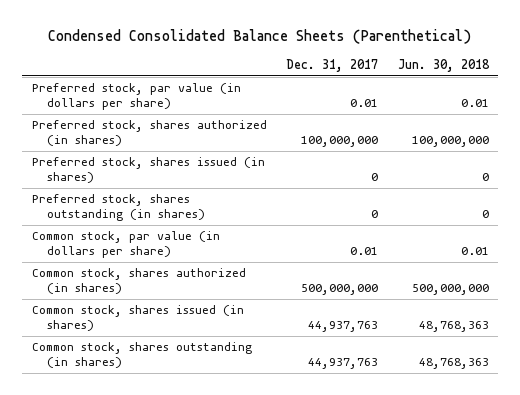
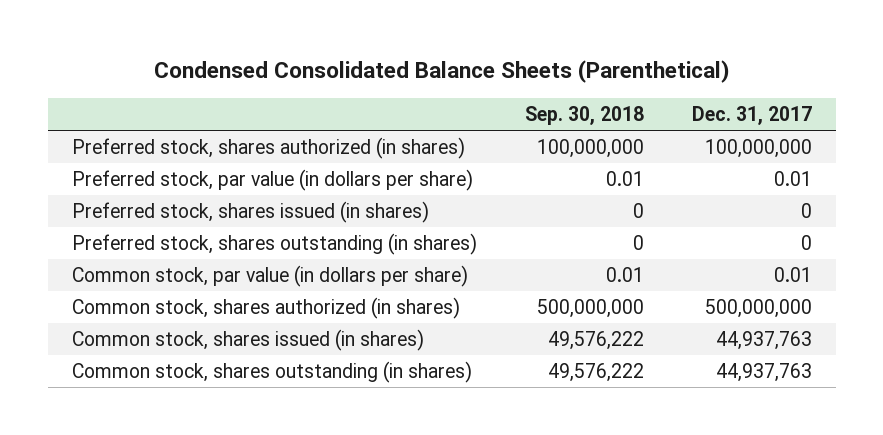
- | Dec. 31, 2017 | Jun. 30, 2018
+ | Sep. 30, 2018 | Dec. 31, 2017
moved down: Preferred stock, par value (in dollars per share) | 0.01 | 0.01

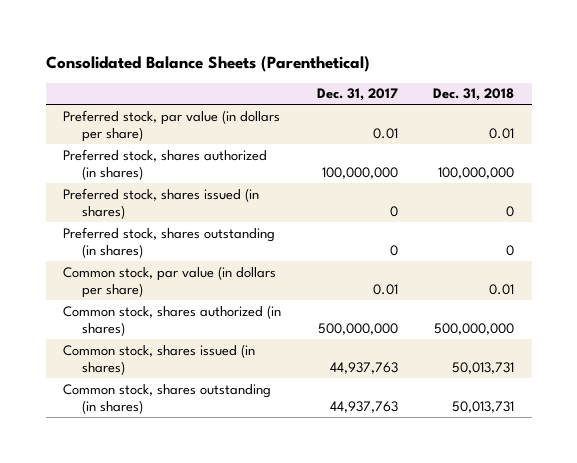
- Condensed Consolidated Balance Sheets (Parenthetical)
+ Consolidated Balance Sheets (Parenthetical)
- | Sep. 30, 2018 | Dec. 31, 2017
+ | Dec. 31, 2017 | Dec. 31, 2018
moved down: Preferred stock, shares authorized (in shares) | 100,000,000 | 100,000,000

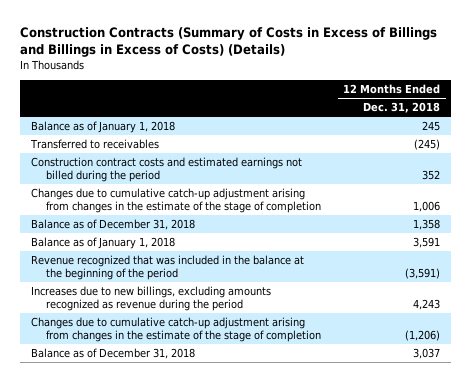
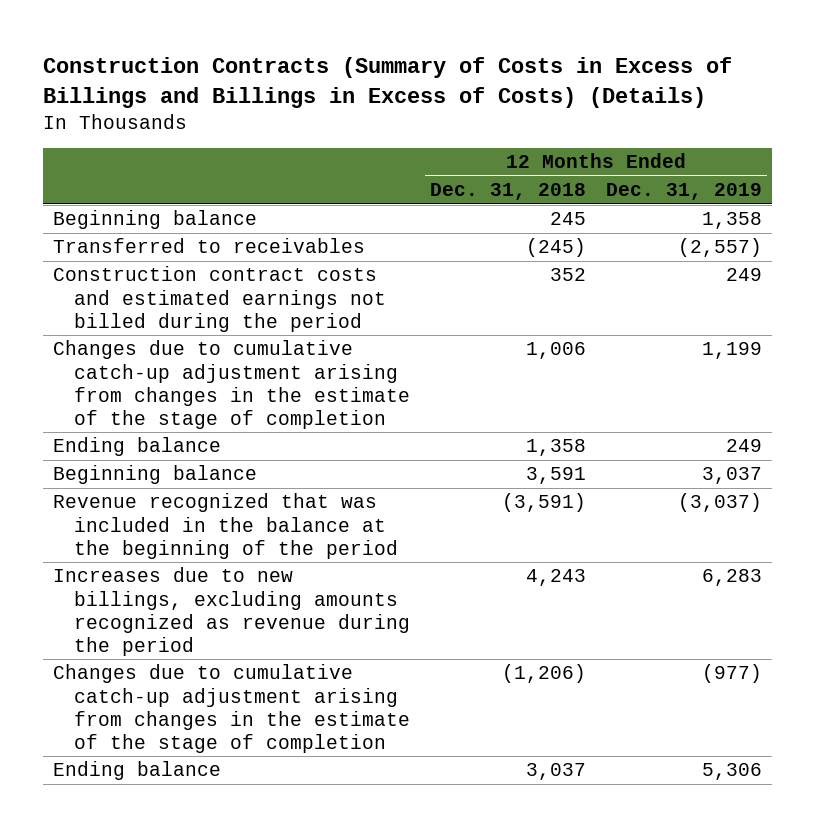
- | 12 Months Ended Dec. 31, 2018
+ | 12 Months Ended Dec. 31, 2018 | 12 Months Ended Dec. 31, 2019
- Balance as of January 1, 2018 | 245
+ Beginning balance | 245 | 1,358
- Balance as of December 31, 2018 | 1,358
- Balance as of January 1, 2018 | 3,591
+ Ending balance | 1,358 | 249
+ Beginning balance | 3,591 | 3,037
- Balance as of December 31, 2018 | 3,037
+ Ending balance | 3,037 | 5,306

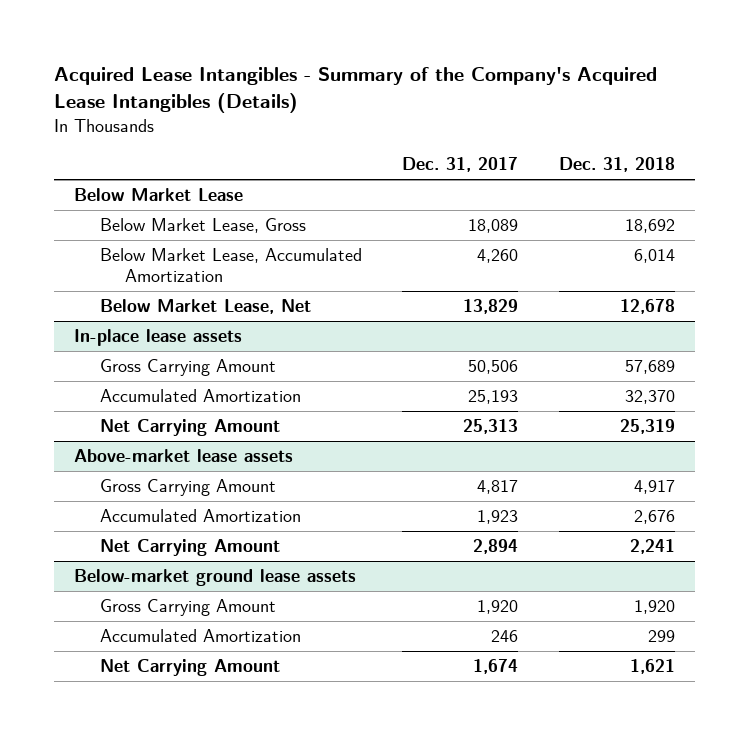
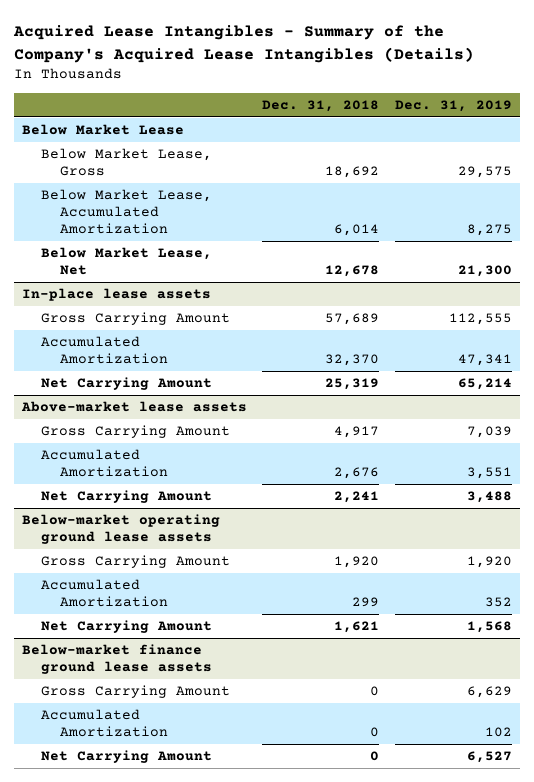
- | Dec. 31, 2017 | Dec. 31, 2018
+ | Dec. 31, 2018 | Dec. 31, 2019
- Below-market ground lease assets
+ Below-market operating ground lease assets
+ Below-market finance ground lease assets
+ Gross Carrying Amount | 0 | 6,629
+ Accumulated Amortization | 0 | 102
+ Net Carrying Amount | 0 | 6,527

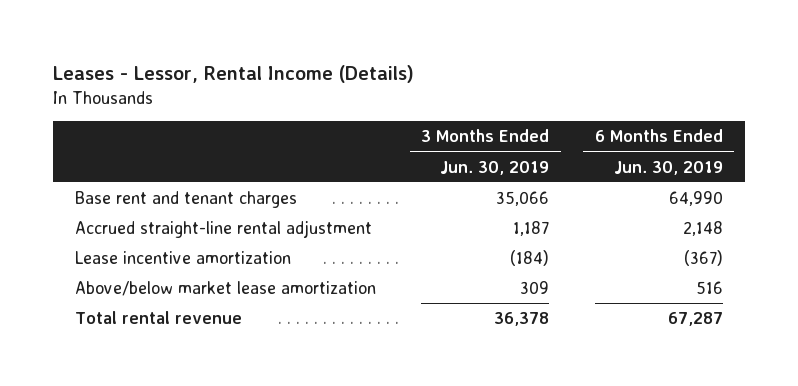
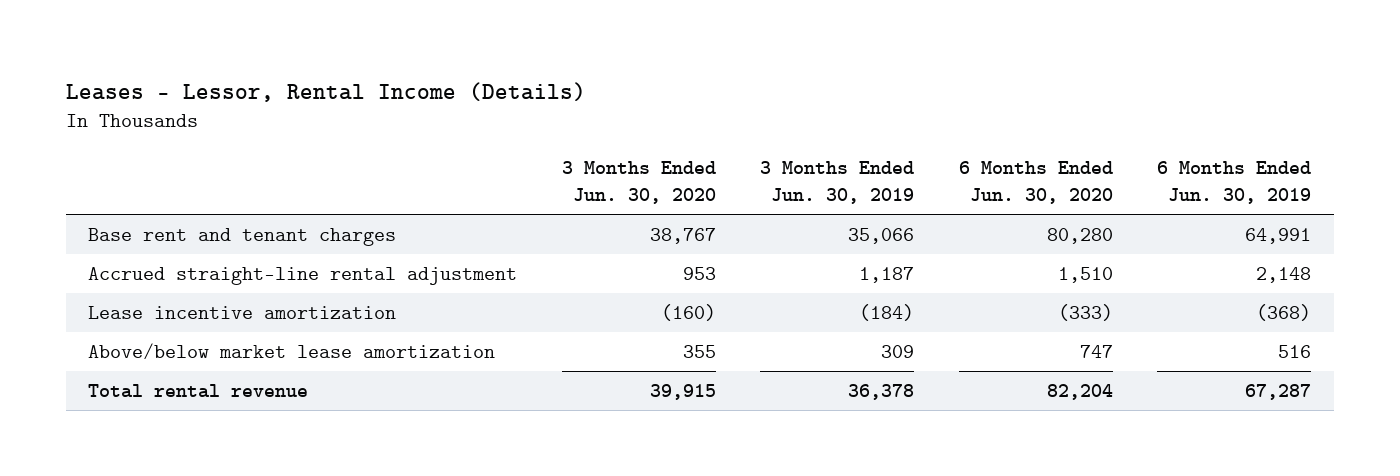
- | 3 Months Ended Jun. 30, 2019 | 6 Months Ended Jun. 30, 2019
+ | 3 Months Ended Jun. 30, 2020 | 3 Months Ended Jun. 30, 2019 | 6 Months Ended Jun. 30, 2020 | 6 Months Ended Jun. 30, 2019
- Base rent and tenant charges | 35,066 | 64,990
+ Base rent and tenant charges | 38,767 | 35,066 | 80,280 | 64,991
- Lease incentive amortization | (184) | (367)
+ Lease incentive amortization | (160) | (184) | (333) | (368)

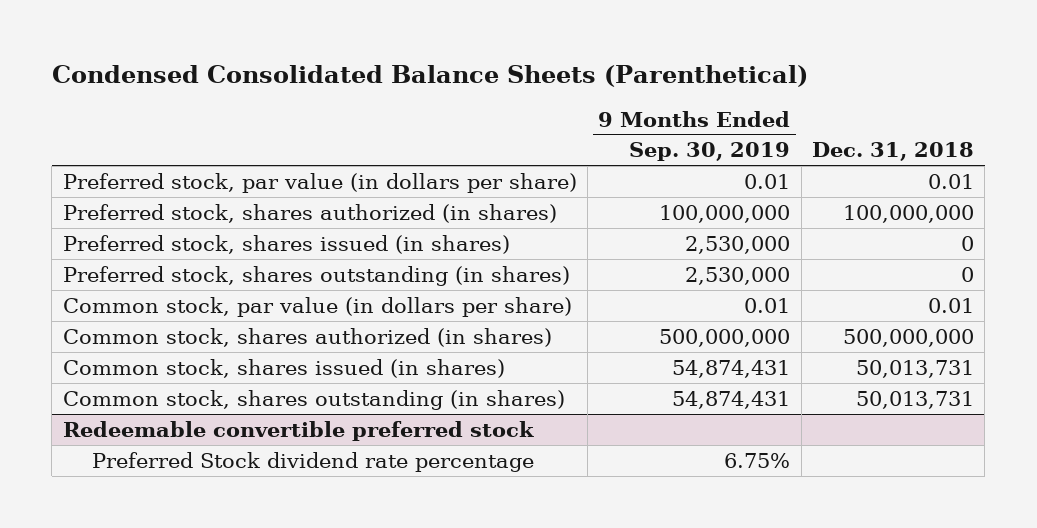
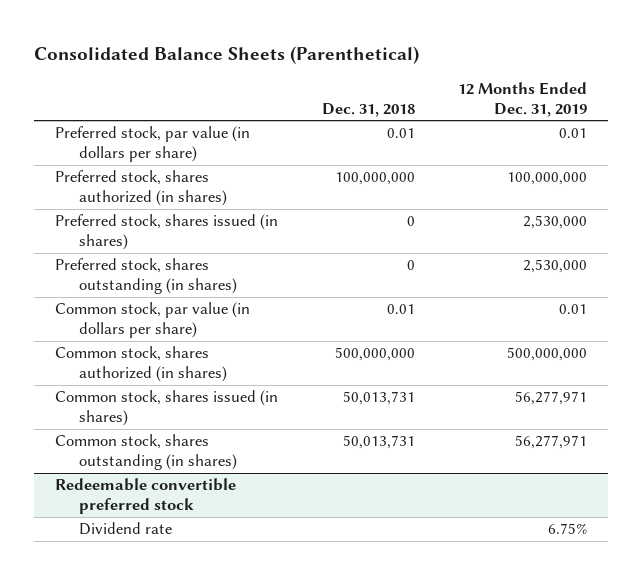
- Condensed Consolidated Balance Sheets (Parenthetical)
+ Consolidated Balance Sheets (Parenthetical)
- | 9 Months Ended Sep. 30, 2019 | Dec. 31, 2018
+ | Dec. 31, 2018 | 12 Months Ended Dec. 31, 2019
@ Redeemable convertible preferred stock
- Preferred Stock dividend rate percentage | 6.75% |
+ Dividend rate | | 6.75%

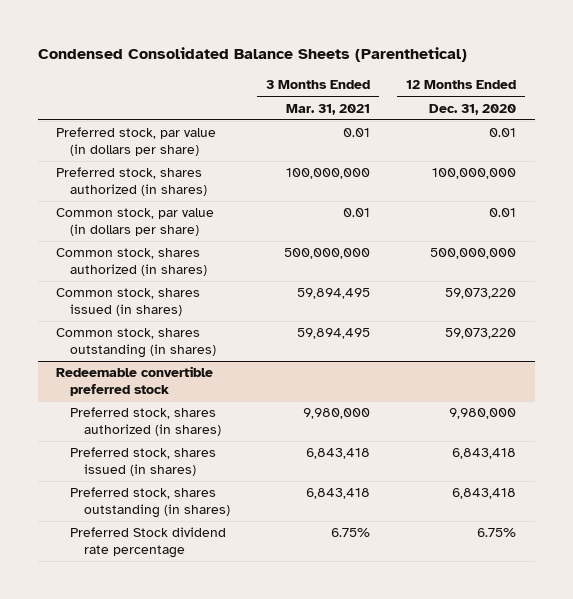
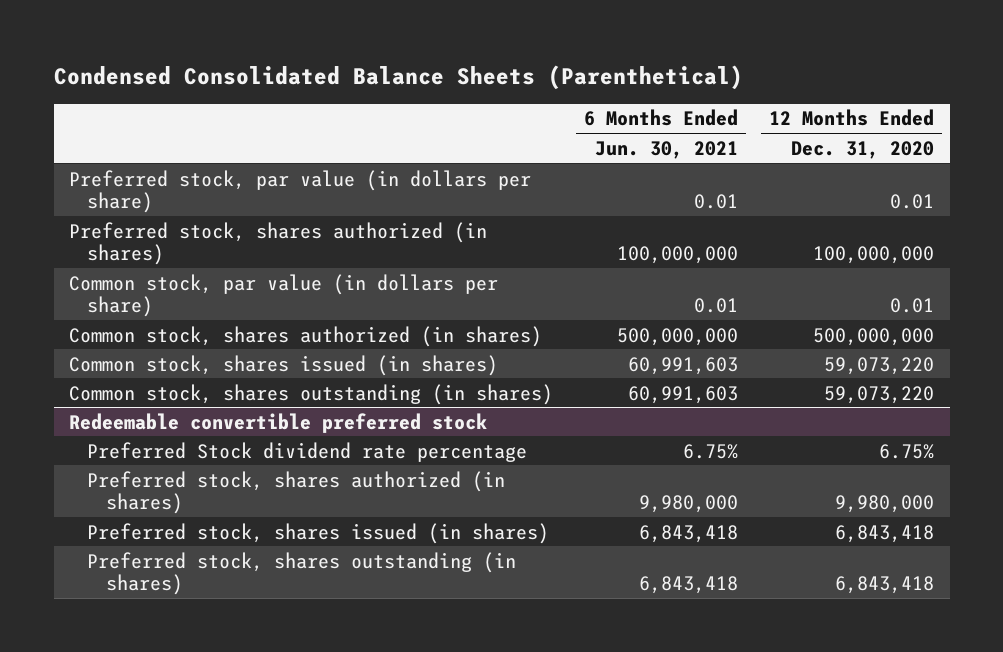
- | 3 Months Ended Mar. 31, 2021 | 12 Months Ended Dec. 31, 2020
+ | 6 Months Ended Jun. 30, 2021 | 12 Months Ended Dec. 31, 2020
@ Redeemable convertible preferred stock
moved up: Preferred Stock dividend rate percentage | 6.75% | 6.75%

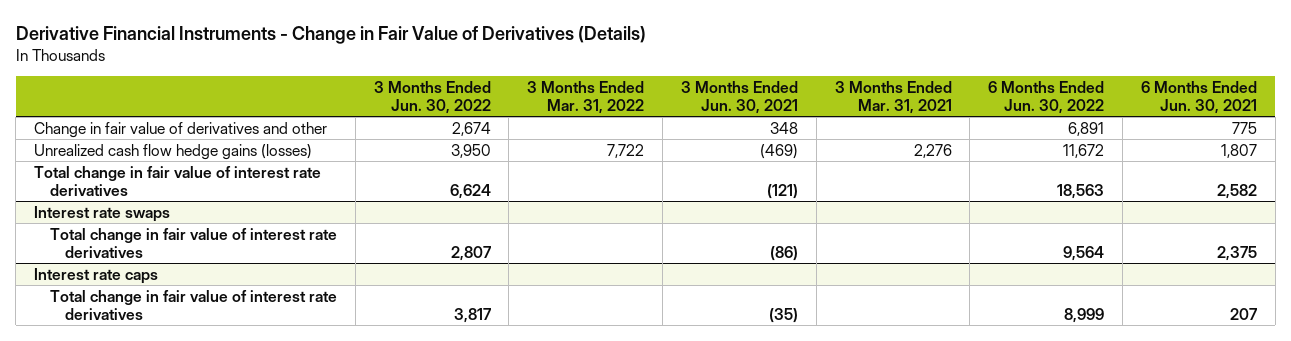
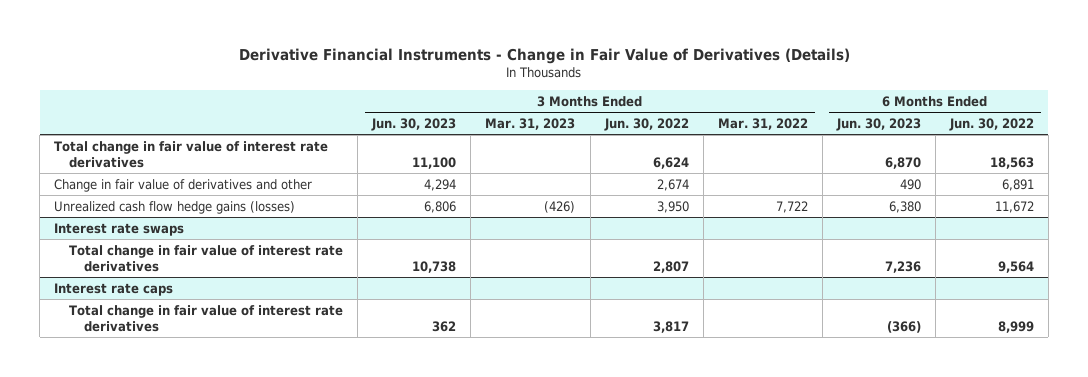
- | 3 Months Ended Jun. 30, 2022 | 3 Months Ended Mar. 31, 2022 | 3 Months Ended Jun. 30, 2021 | 3 Months Ended Mar. 31, 2021 | 6 Months Ended Jun. 30, 2022 | 6 Months Ended Jun. 30, 2021
+ | 3 Months Ended Jun. 30, 2023 | 3 Months Ended Mar. 31, 2023 | 3 Months Ended Jun. 30, 2022 | 3 Months Ended Mar. 31, 2022 | 6 Months Ended Jun. 30, 2023 | 6 Months Ended Jun. 30, 2022
moved up: Total change in fair value of interest rate derivatives | 11,100 | | 6,624 | | 6,870 | 18,563

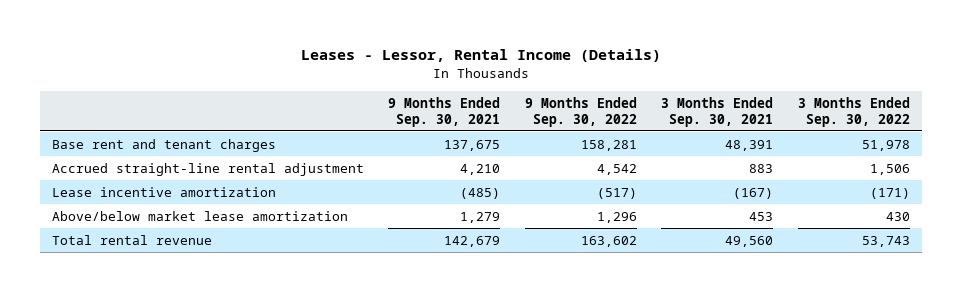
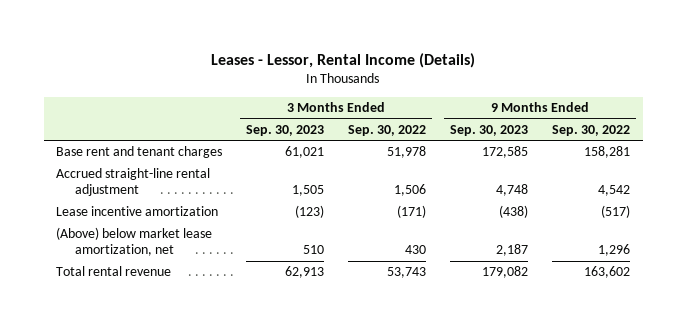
- | 9 Months Ended Sep. 30, 2021 | 9 Months Ended Sep. 30, 2022 | 3 Months Ended Sep. 30, 2021 | 3 Months Ended Sep. 30, 2022
+ | 3 Months Ended Sep. 30, 2023 | 3 Months Ended Sep. 30, 2022 | 9 Months Ended Sep. 30, 2023 | 9 Months Ended Sep. 30, 2022
- Above/below market lease amortization | 1,279 | 1,296 | 453 | 430
+ (Above) below market lease amortization, net | 510 | 430 | 2,187 | 1,296

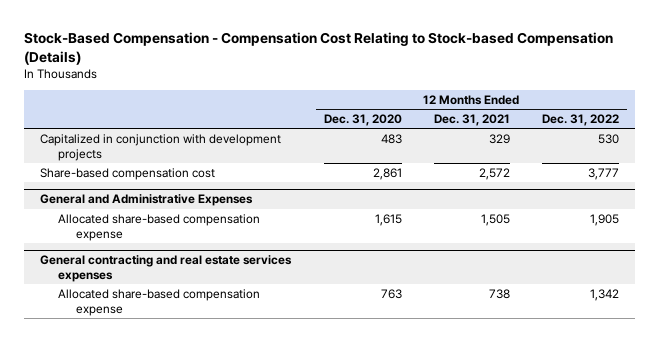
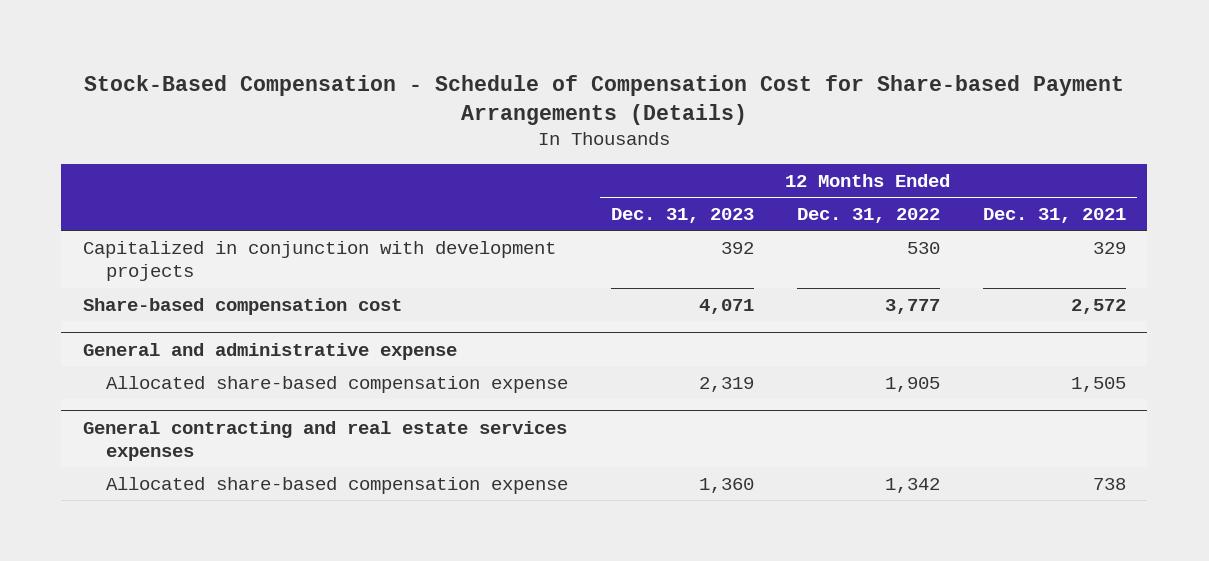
- Stock-Based Compensation - Compensation Cost Relating to Stock-based Compensation (Details)
+ Stock-Based Compensation - Schedule of Compensation Cost for Share-based Payment Arrangements (Details)
- | 12 Months Ended Dec. 31, 2020 | 12 Months Ended Dec. 31, 2021 | 12 Months Ended Dec. 31, 2022
+ | 12 Months Ended Dec. 31, 2023 | 12 Months Ended Dec. 31, 2022 | 12 Months Ended Dec. 31, 2021
- General and Administrative Expenses
+ General and administrative expense

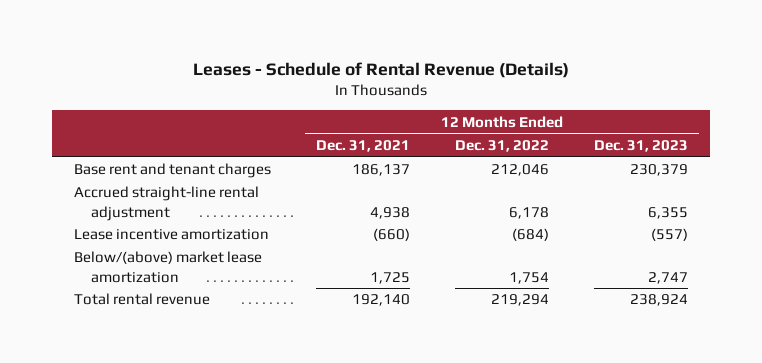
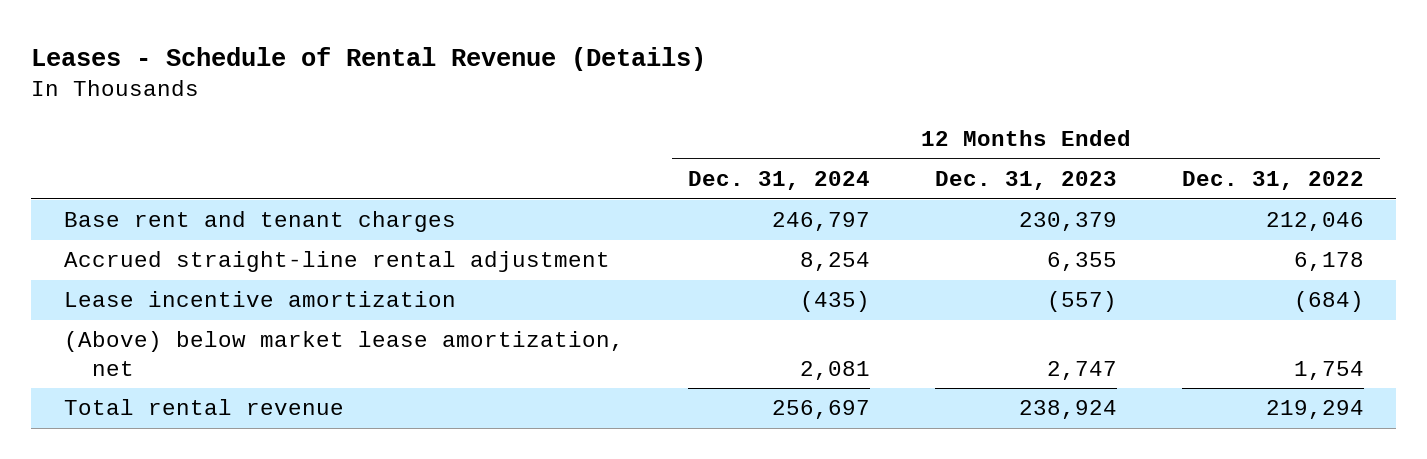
- | 12 Months Ended Dec. 31, 2021 | 12 Months Ended Dec. 31, 2022 | 12 Months Ended Dec. 31, 2023
+ | 12 Months Ended Dec. 31, 2024 | 12 Months Ended Dec. 31, 2023 | 12 Months Ended Dec. 31, 2022
- Below/(above) market lease amortization | 1,725 | 1,754 | 2,747
+ (Above) below market lease amortization, net | 2,081 | 2,747 | 1,754

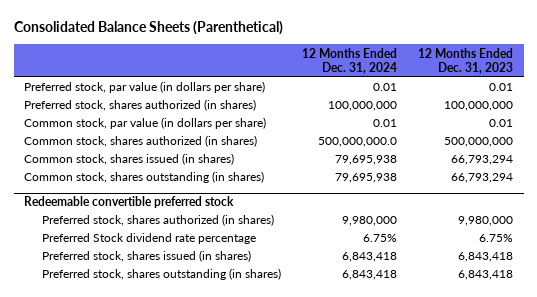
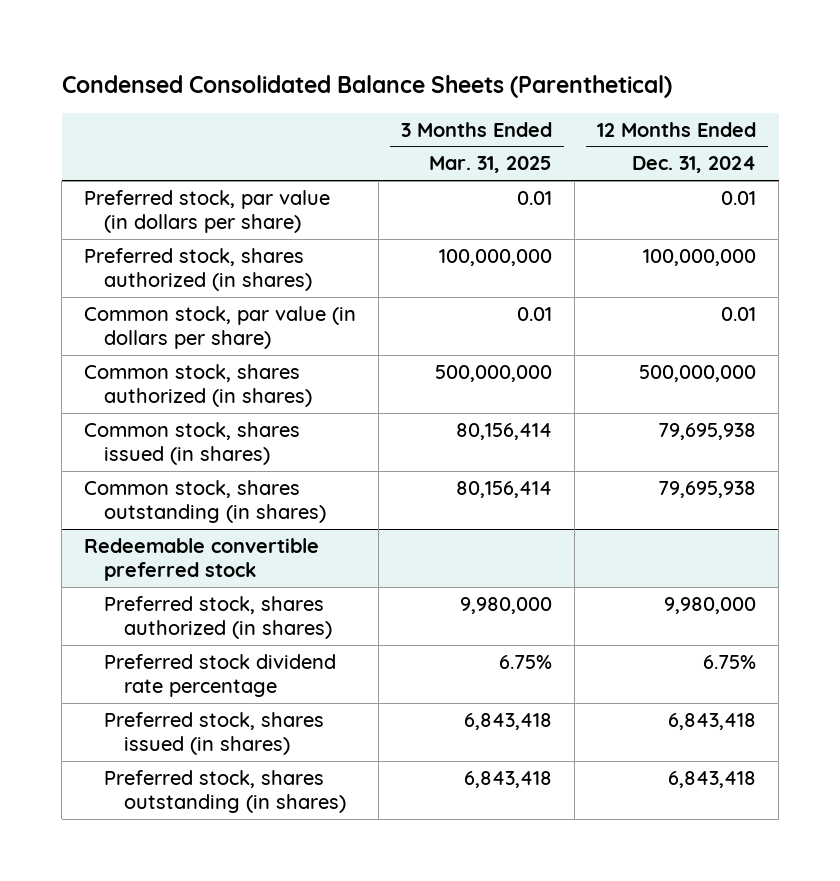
- Consolidated Balance Sheets (Parenthetical)
+ Condensed Consolidated Balance Sheets (Parenthetical)
- | 12 Months Ended Dec. 31, 2024 | 12 Months Ended Dec. 31, 2023
+ | 3 Months Ended Mar. 31, 2025 | 12 Months Ended Dec. 31, 2024
- Common stock, shares authorized (in shares) | 500,000,000.0 | 500,000,000
+ Common stock, shares authorized (in shares) | 500,000,000 | 500,000,000
@ Redeemable convertible preferred stock
- Preferred Stock dividend rate percentage | 6.75% | 6.75%
+ Preferred stock dividend rate percentage | 6.75% | 6.75%

